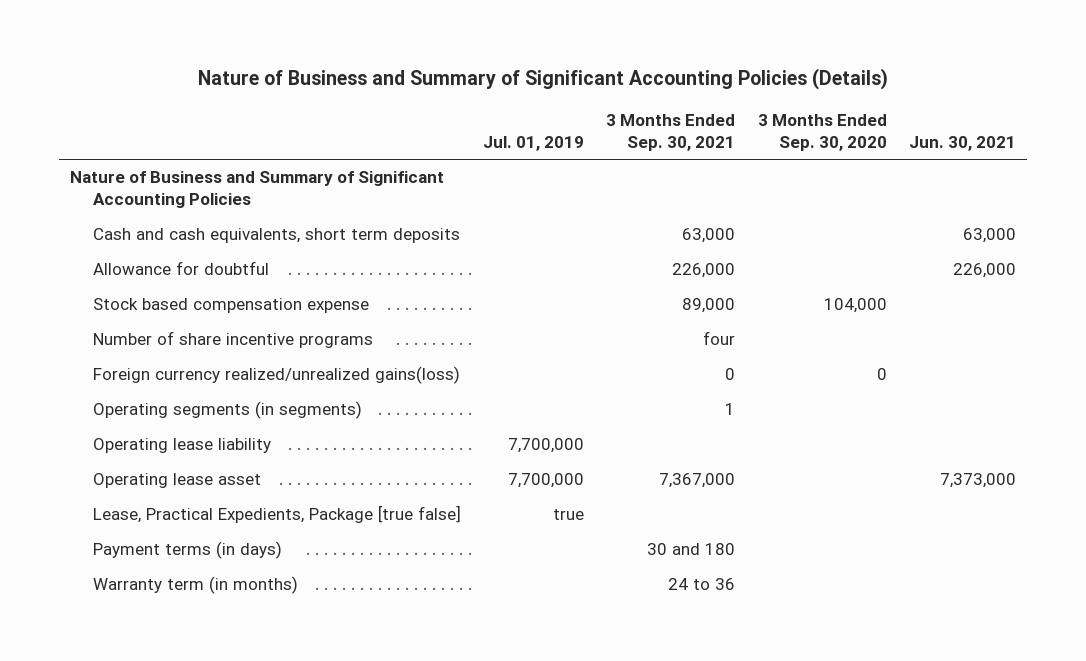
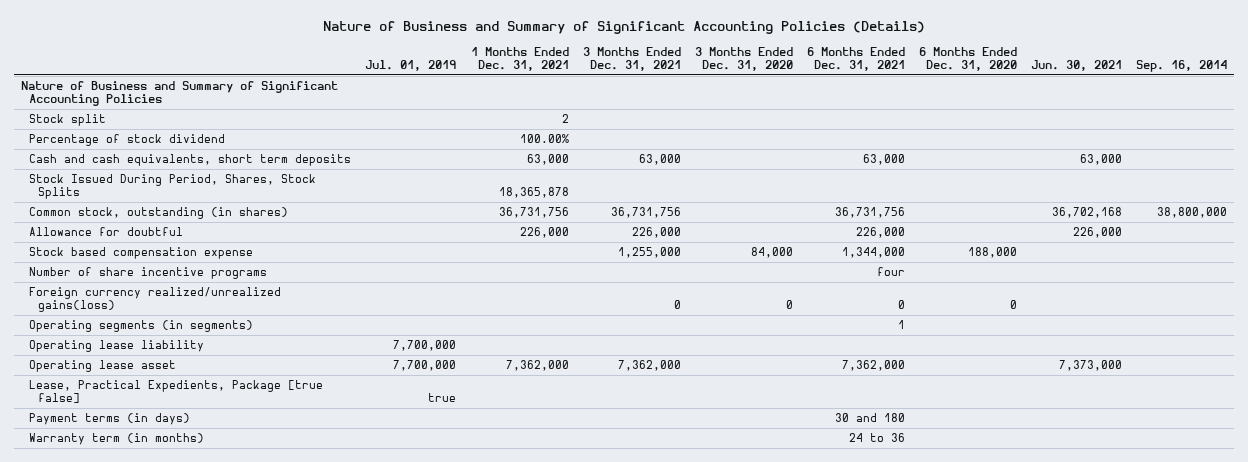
- | Jul. 01, 2019 | 3 Months Ended Sep. 30, 2021 | 3 Months Ended Sep. 30, 2020 | Jun. 30, 2021
+ | Jul. 01, 2019 | 1 Months Ended Dec. 31, 2021 | 3 Months Ended Dec. 31, 2021 | 3 Months Ended Dec. 31, 2020 | 6 Months Ended Dec. 31, 2021 | 6 Months Ended Dec. 31, 2020 | Jun. 30, 2021 | Sep. 16, 2014
+ Stock split | | 2 | | | | | |
+ Percentage of stock dividend | | 100.00% | | | | | |
+ Stock Issued During Period, Shares, Stock Splits | | 18,365,878 | | | | | |
+ Common stock, outstanding (in shares) | | 36,731,756 | 36,731,756 | | 36,731,756 | | 36,702,168 | 38,800,000

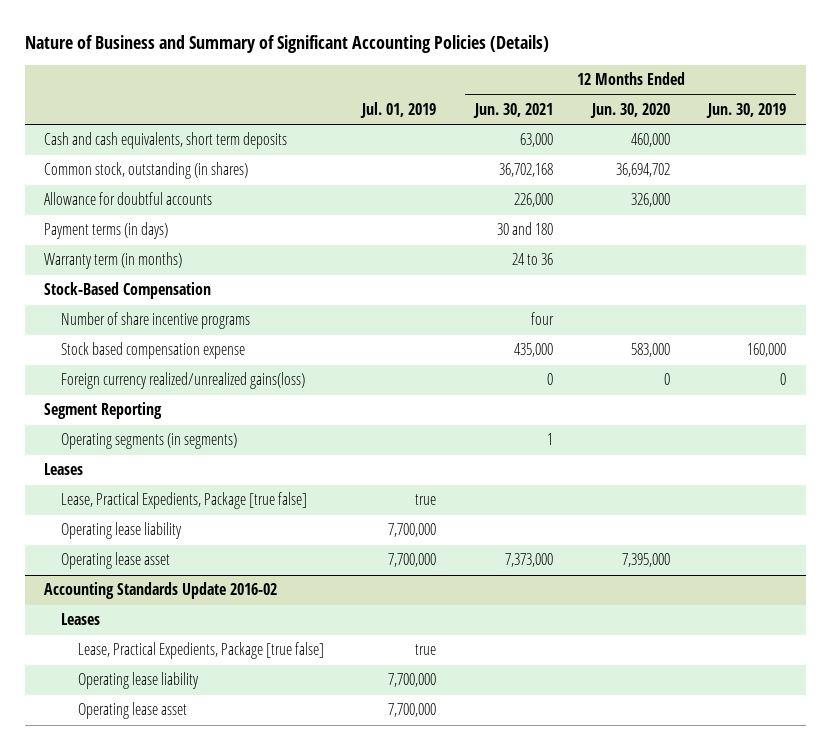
- | Jul. 01, 2019 | 1 Months Ended Dec. 31, 2021 | 3 Months Ended Dec. 31, 2021 | 3 Months Ended Dec. 31, 2020 | 6 Months Ended Dec. 31, 2021 | 6 Months Ended Dec. 31, 2020 | Jun. 30, 2021 | Sep. 16, 2014
+ | Jul. 01, 2019 | 12 Months Ended Jun. 30, 2021 | 12 Months Ended Jun. 30, 2020 | 12 Months Ended Jun. 30, 2019
- Nature of Business and Summary of Significant Accounting Policies
- Stock split | | 2 | | | | | |
- Percentage of stock dividend | | 100.00% | | | | | |
- Stock Issued During Period, Shares, Stock Splits | | 18,365,878 | | | | | |
- Allowance for doubtful | | 226,000 | 226,000 | | 226,000 | | 226,000 |
+ Allowance for doubtful accounts | | 226,000 | 326,000 |
moved up: Payment terms (in days) | | 30 and 180 | |
moved up: Warranty term (in months) | | 24 to 36 | |
+ Stock-Based Compensation
moved down: Stock based compensation expense | | 435,000 | 583,000 | 160,000
+ Segment Reporting
+ Leases
moved up: Lease, Practical Expedients, Package [true false] | true | | |
+ Accounting Standards Update 2016-02
+ Leases
+ Lease, Practical Expedients, Package [true false] | true | | |
+ Operating lease liability | 7,700,000 | | |
+ Operating lease asset | 7,700,000 | | |

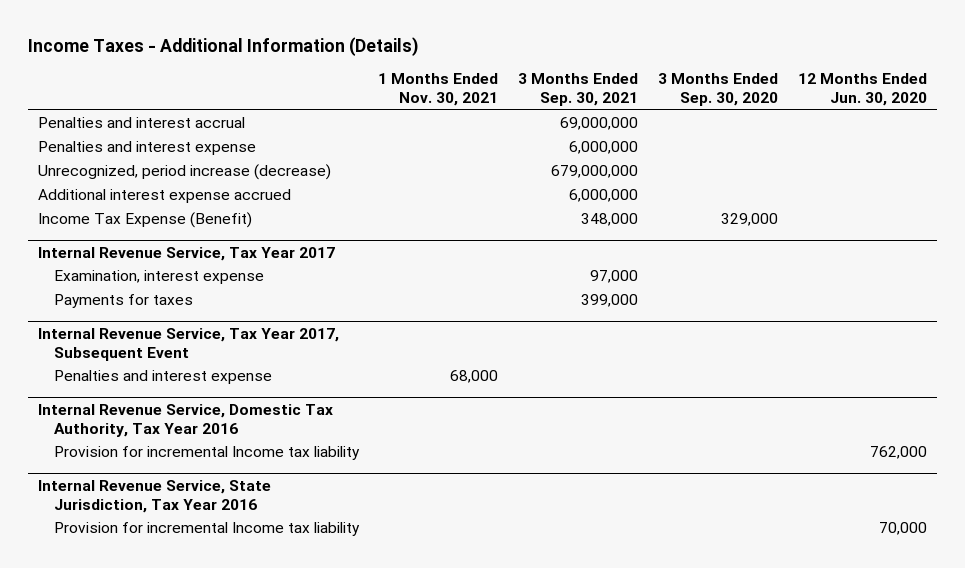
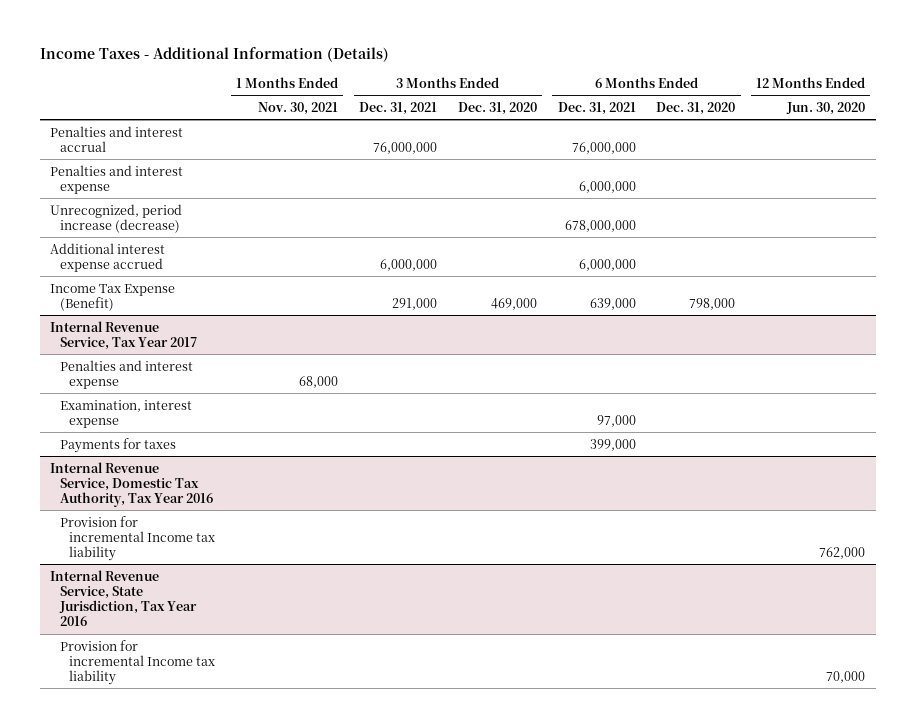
- | 1 Months Ended Nov. 30, 2021 | 3 Months Ended Sep. 30, 2021 | 3 Months Ended Sep. 30, 2020 | 12 Months Ended Jun. 30, 2020
+ | 1 Months Ended Nov. 30, 2021 | 3 Months Ended Dec. 31, 2021 | 3 Months Ended Dec. 31, 2020 | 6 Months Ended Dec. 31, 2021 | 6 Months Ended Dec. 31, 2020 | 12 Months Ended Jun. 30, 2020
@ Internal Revenue Service, Tax Year 2017
+ Penalties and interest expense | 68,000 | | | | |
- Internal Revenue Service, Tax Year 2017, Subsequent Event
- Penalties and interest expense | 68,000 | | |

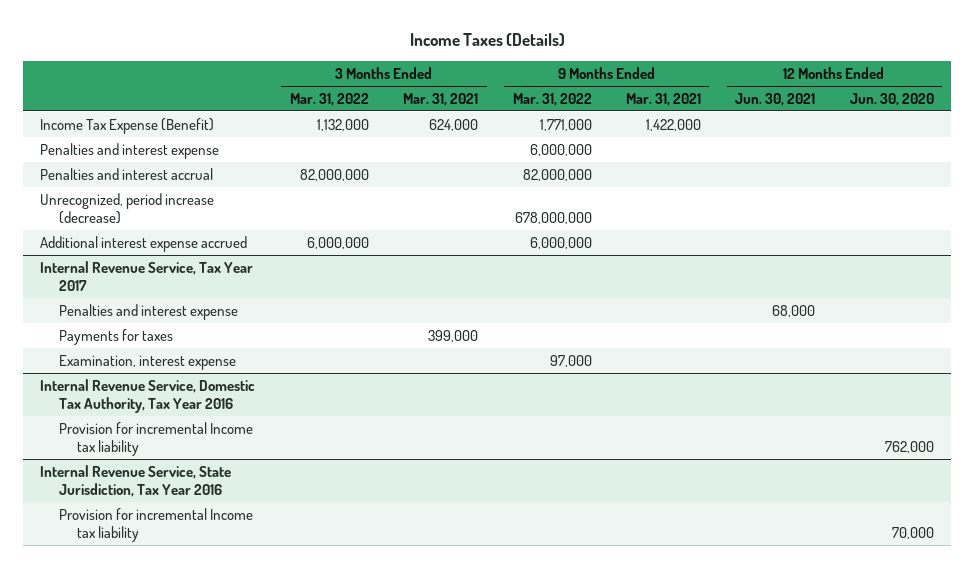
- Income Taxes - Additional Information (Details)
+ Income Taxes (Details)
- | 1 Months Ended Nov. 30, 2021 | 3 Months Ended Dec. 31, 2021 | 3 Months Ended Dec. 31, 2020 | 6 Months Ended Dec. 31, 2021 | 6 Months Ended Dec. 31, 2020 | 12 Months Ended Jun. 30, 2020
+ | 3 Months Ended Mar. 31, 2022 | 3 Months Ended Mar. 31, 2021 | 9 Months Ended Mar. 31, 2022 | 9 Months Ended Mar. 31, 2021 | 12 Months Ended Jun. 30, 2021 | 12 Months Ended Jun. 30, 2020
moved up: Income Tax Expense (Benefit) | 1,132,000 | 624,000 | 1,771,000 | 1,422,000 | |
moved down: Penalties and interest accrual | 82,000,000 | | 82,000,000 | | |
@ Internal Revenue Service, Tax Year 2017
moved down: Examination, interest expense | | | 97,000 | | |

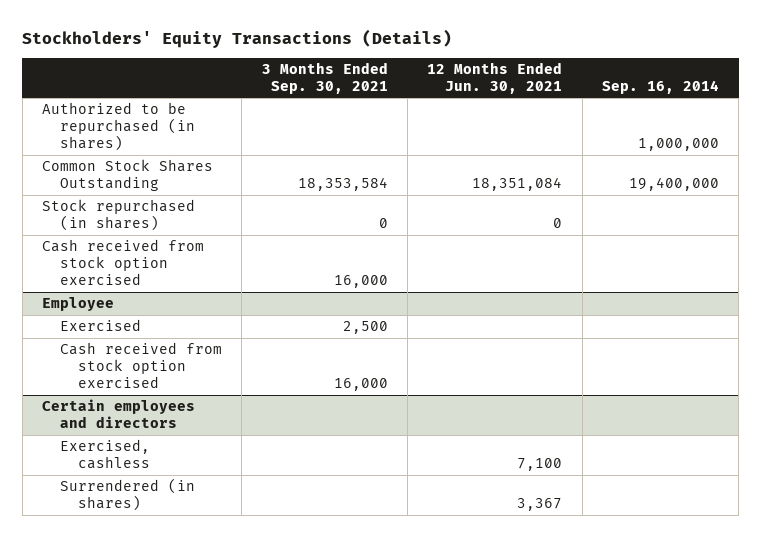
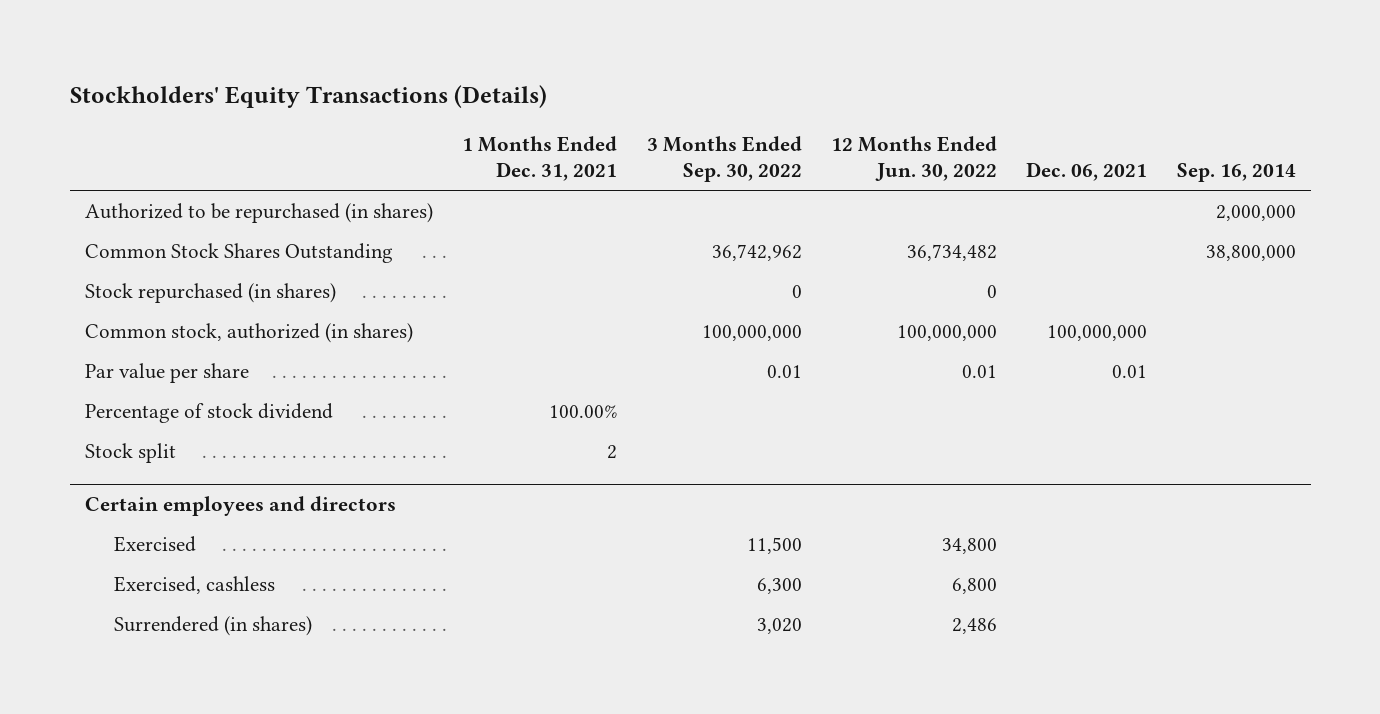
- | 3 Months Ended Sep. 30, 2021 | 12 Months Ended Jun. 30, 2021 | Sep. 16, 2014
+ | 1 Months Ended Dec. 31, 2021 | 3 Months Ended Sep. 30, 2022 | 12 Months Ended Jun. 30, 2022 | Dec. 06, 2021 | Sep. 16, 2014
- Authorized to be repurchased (in shares) | | | 1,000,000
- Common Stock Shares Outstanding | 18,353,584 | 18,351,084 | 19,400,000
+ Authorized to be repurchased (in shares) | | | | | 2,000,000
+ Common Stock Shares Outstanding | | 36,742,962 | 36,734,482 | | 38,800,000
- Cash received from stock option exercised | 16,000 | |
- Employee
- Exercised | 2,500 | |
- Cash received from stock option exercised | 16,000 | |
+ Common stock, authorized (in shares) | | 100,000,000 | 100,000,000 | 100,000,000 |
+ Par value per share | | 0.01 | 0.01 | 0.01 |
+ Percentage of stock dividend | 100.00% | | | |
+ Stock split | 2 | | | |
@ Certain employees and directors
+ Exercised | | 11,500 | 34,800 | |

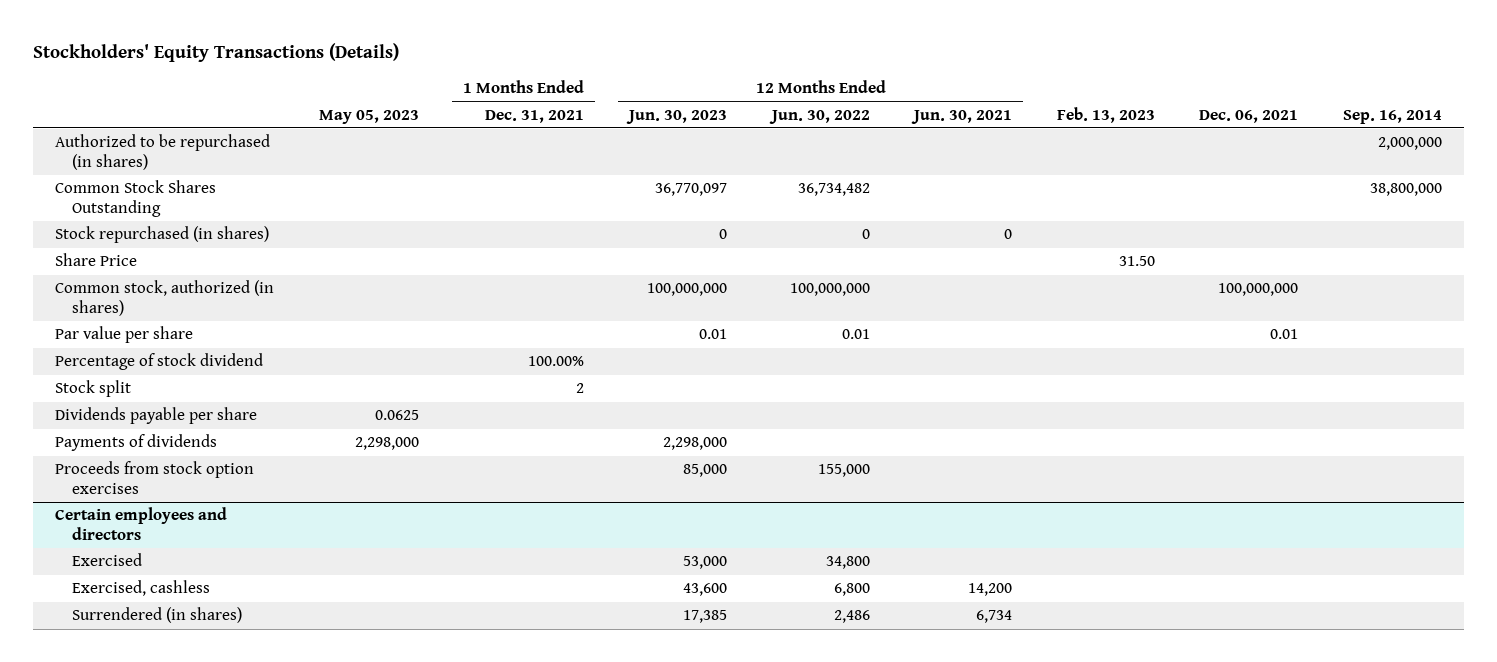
- | 1 Months Ended Dec. 31, 2021 | 3 Months Ended Sep. 30, 2022 | 12 Months Ended Jun. 30, 2022 | Dec. 06, 2021 | Sep. 16, 2014
+ | May 05, 2023 | 1 Months Ended Dec. 31, 2021 | 12 Months Ended Jun. 30, 2023 | 12 Months Ended Jun. 30, 2022 | 12 Months Ended Jun. 30, 2021 | Feb. 13, 2023 | Dec. 06, 2021 | Sep. 16, 2014
+ Share Price | | | | | | 31.50 | |
+ Dividends payable per share | 0.0625 | | | | | | |
+ Payments of dividends | 2,298,000 | | 2,298,000 | | | | |
+ Proceeds from stock option exercises | | | 85,000 | 155,000 | | | |

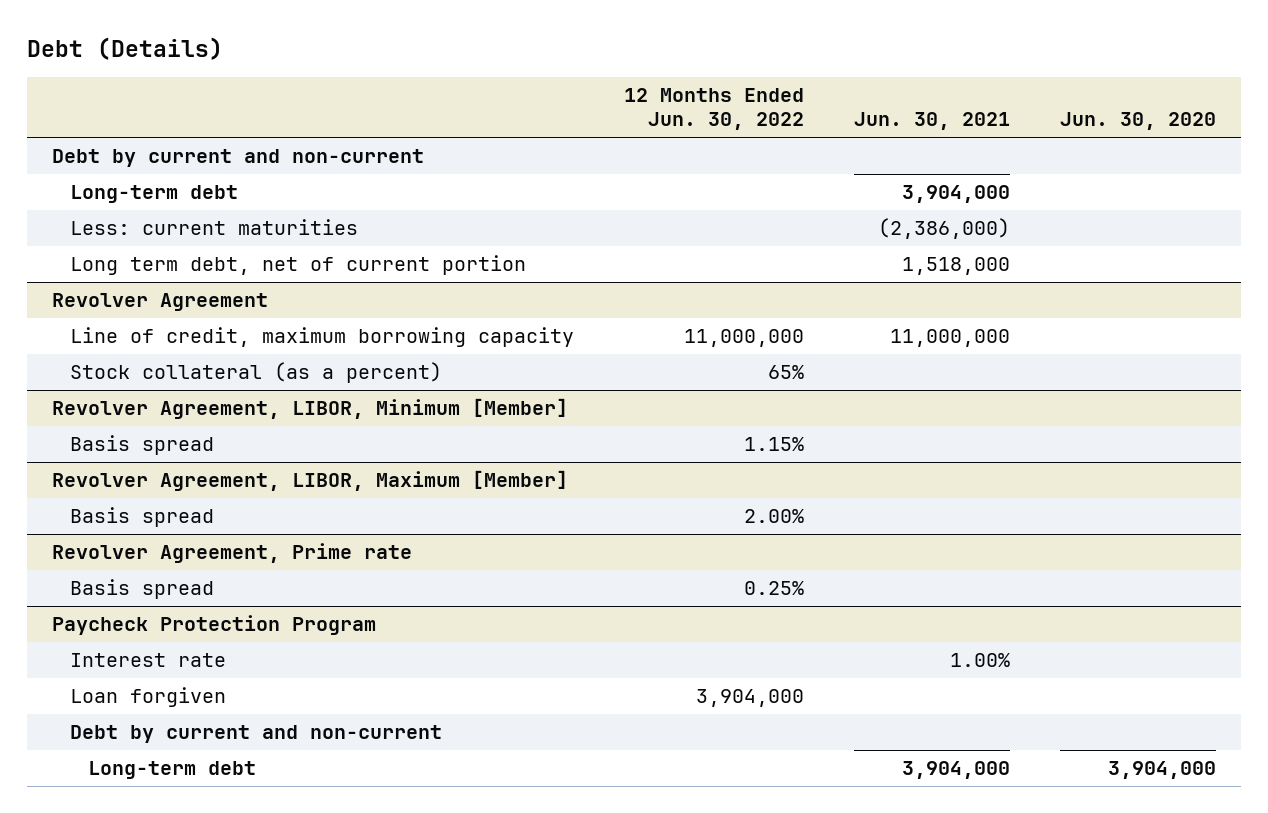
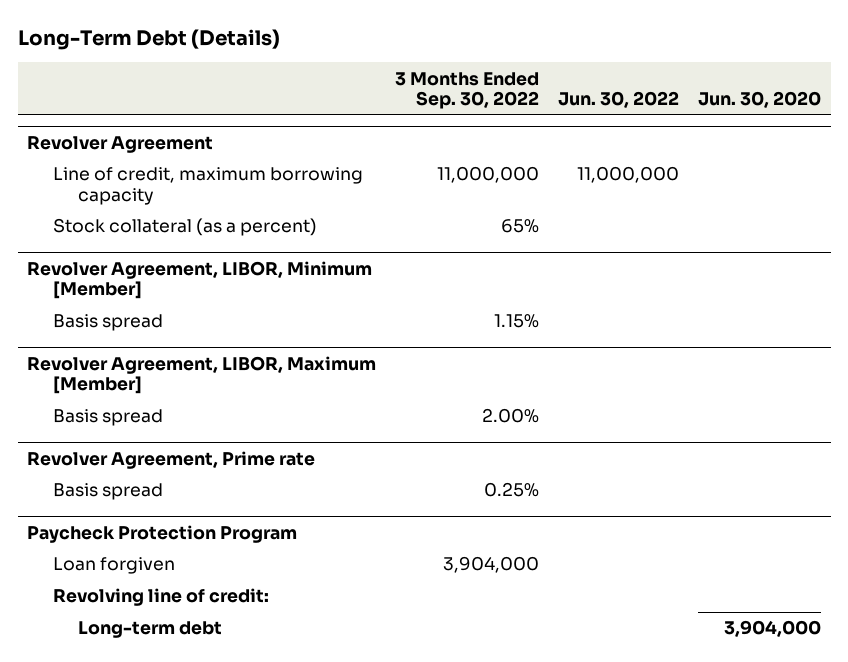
- Debt (Details)
+ Long-Term Debt (Details)
- | 12 Months Ended Jun. 30, 2022 | Jun. 30, 2021 | Jun. 30, 2020
+ | 3 Months Ended Sep. 30, 2022 | Jun. 30, 2022 | Jun. 30, 2020
- Debt by current and non-current
- Long-term debt | | 3,904,000 |
- Less: current maturities | | (2,386,000) |
- Long term debt, net of current portion | | 1,518,000 |
@ Paycheck Protection Program
- Interest rate | | 1.00% |
- Debt by current and non-current
+ Revolving line of credit:

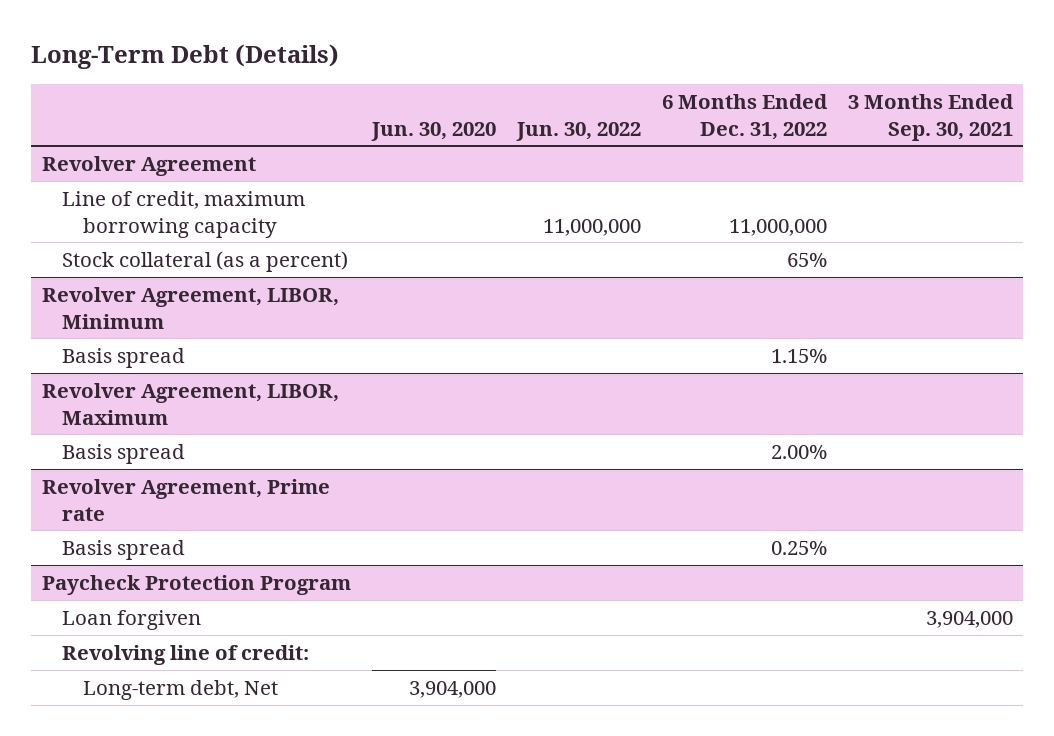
- | 3 Months Ended Sep. 30, 2022 | Jun. 30, 2022 | Jun. 30, 2020
+ | Jun. 30, 2020 | Jun. 30, 2022 | 6 Months Ended Dec. 31, 2022 | 3 Months Ended Sep. 30, 2021
- Revolver Agreement, LIBOR, Minimum [Member]
+ Revolver Agreement, LIBOR, Minimum
- Revolver Agreement, LIBOR, Maximum [Member]
+ Revolver Agreement, LIBOR, Maximum
@ Paycheck Protection Program
- Long-term debt | | | 3,904,000
+ Long-term debt, Net | 3,904,000 | | |

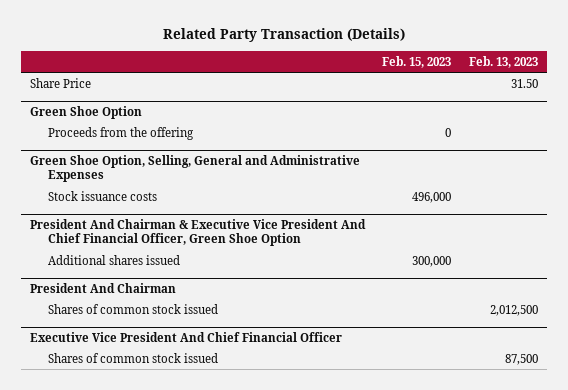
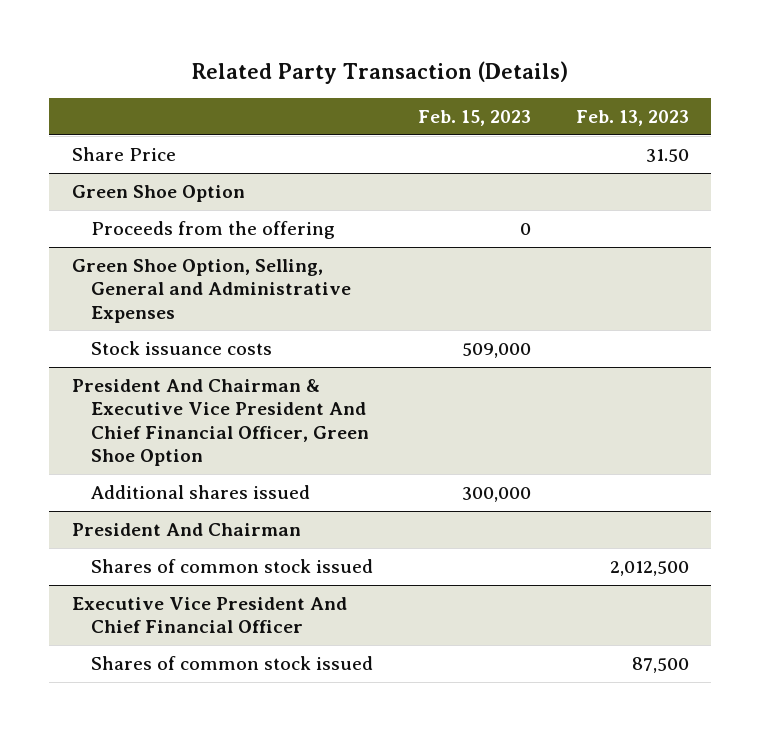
@ Green Shoe Option, Selling, General and Administrative Expenses
- Stock issuance costs | 496,000 |
+ Stock issuance costs | 509,000 |

